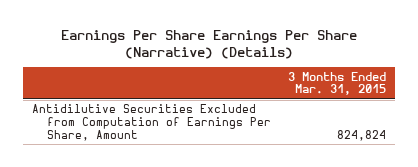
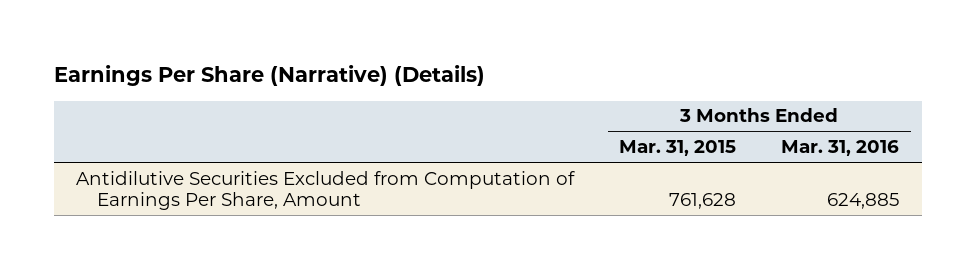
- Earnings Per Share Earnings Per Share (Narrative) (Details)
+ Earnings Per Share (Narrative) (Details)
- | 3 Months Ended Mar. 31, 2015
+ | 3 Months Ended Mar. 31, 2015 | 3 Months Ended Mar. 31, 2016
- Antidilutive Securities Excluded from Computation of Earnings Per Share, Amount | 824,824
+ Antidilutive Securities Excluded from Computation of Earnings Per Share, Amount | 761,628 | 624,885

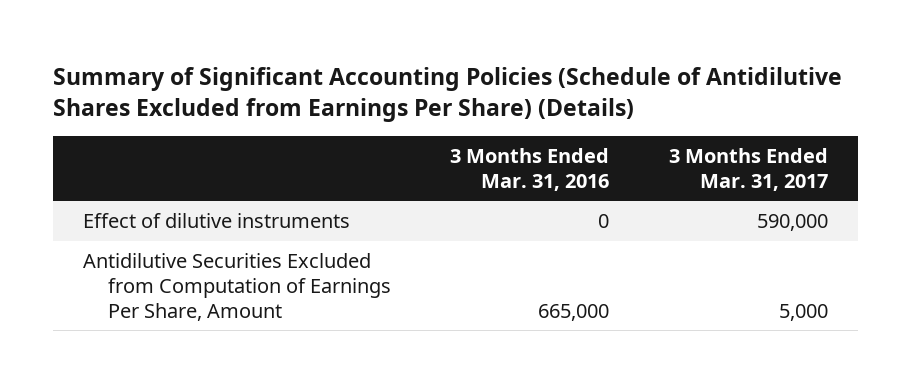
- Earnings Per Share (Narrative) (Details)
+ Summary of Significant Accounting Policies (Schedule of Antidilutive Shares Excluded from Earnings Per Share) (Details)
- | 3 Months Ended Mar. 31, 2015 | 3 Months Ended Mar. 31, 2016
+ | 3 Months Ended Mar. 31, 2016 | 3 Months Ended Mar. 31, 2017
- Antidilutive Securities Excluded from Computation of Earnings Per Share, Amount | 761,628 | 624,885
+ Effect of dilutive instruments | 0 | 590,000
+ Antidilutive Securities Excluded from Computation of Earnings Per Share, Amount | 665,000 | 5,000

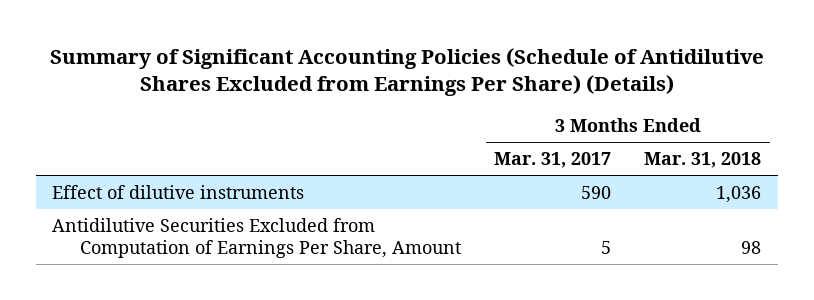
- | 3 Months Ended Mar. 31, 2016 | 3 Months Ended Mar. 31, 2017
+ | 3 Months Ended Mar. 31, 2017 | 3 Months Ended Mar. 31, 2018
- Effect of dilutive instruments | 0 | 590,000
- Antidilutive Securities Excluded from Computation of Earnings Per Share, Amount | 665,000 | 5,000
+ Effect of dilutive instruments | 590 | 1,036
+ Antidilutive Securities Excluded from Computation of Earnings Per Share, Amount | 5 | 98

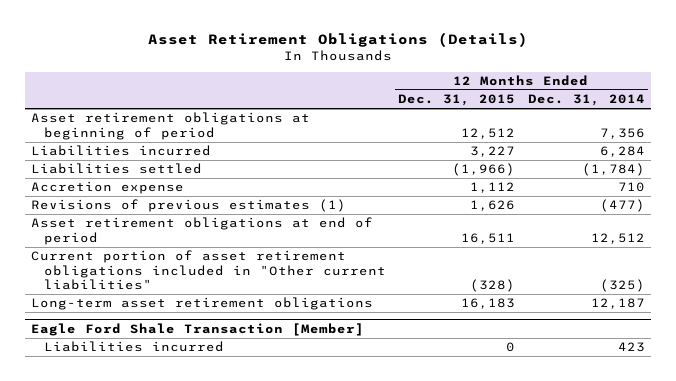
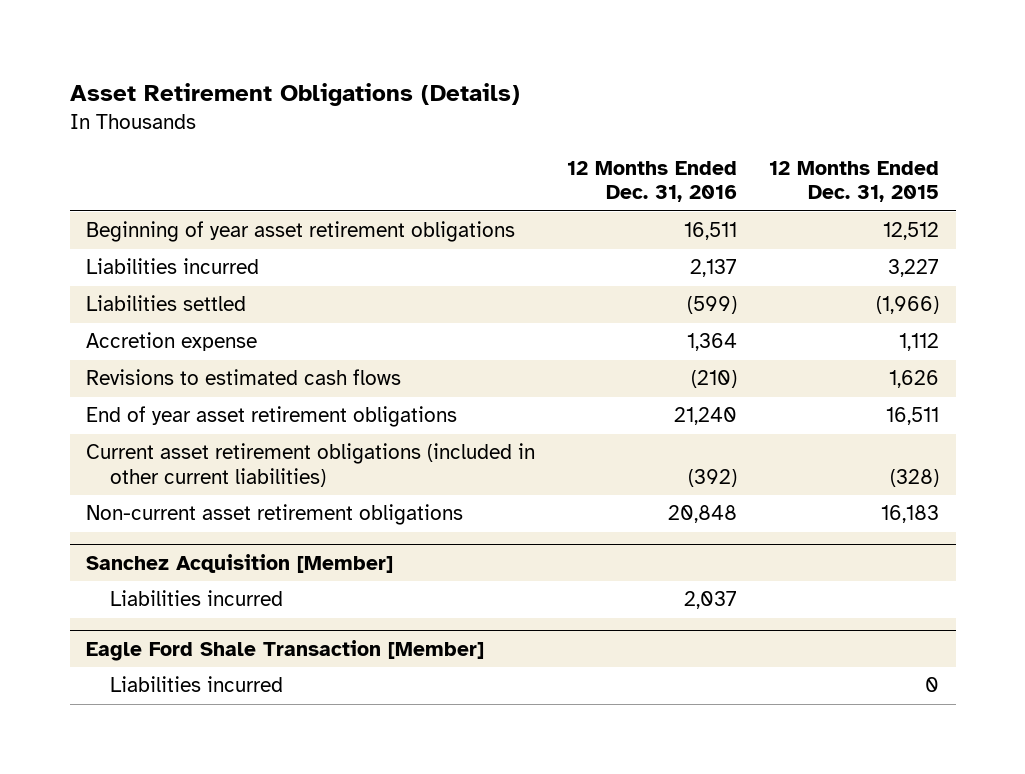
- | 12 Months Ended Dec. 31, 2015 | 12 Months Ended Dec. 31, 2014
+ | 12 Months Ended Dec. 31, 2016 | 12 Months Ended Dec. 31, 2015
- Asset retirement obligations at beginning of period | 12,512 | 7,356
+ Beginning of year asset retirement obligations | 16,511 | 12,512
- Revisions of previous estimates (1) | 1,626 | (477)
- Asset retirement obligations at end of period | 16,511 | 12,512
- Current portion of asset retirement obligations included in "Other current liabilities" | (328) | (325)
- Long-term asset retirement obligations | 16,183 | 12,187
+ Revisions to estimated cash flows | (210) | 1,626
+ End of year asset retirement obligations | 21,240 | 16,511
+ Current asset retirement obligations (included in other current liabilities) | (392) | (328)
+ Non-current asset retirement obligations | 20,848 | 16,183
+ Sanchez Acquisition [Member]
+ Liabilities incurred | 2,037 |

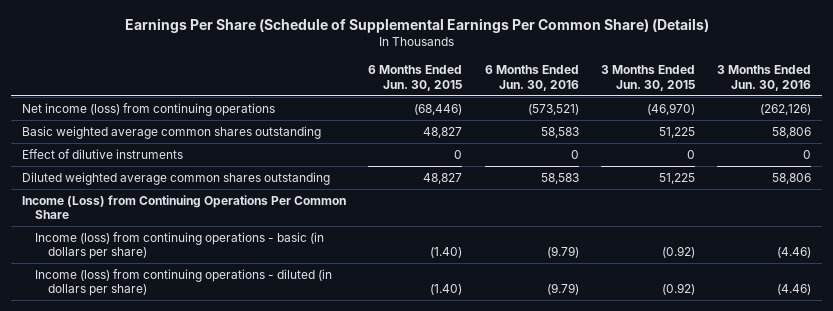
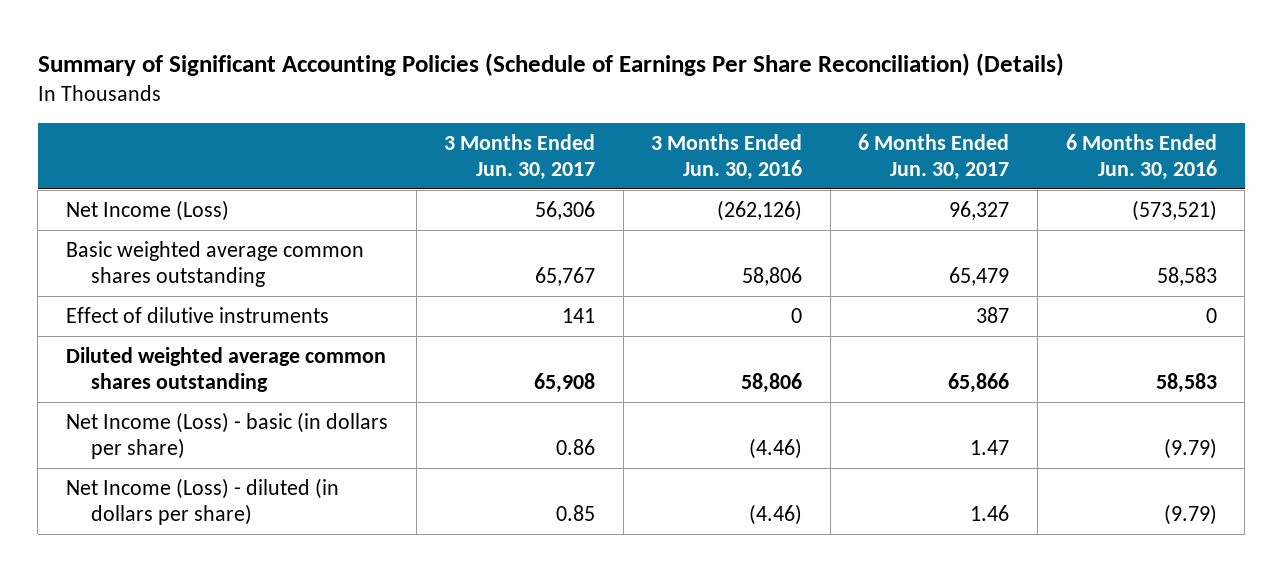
- Earnings Per Share (Schedule of Supplemental Earnings Per Common Share) (Details)
+ Summary of Significant Accounting Policies (Schedule of Earnings Per Share Reconciliation) (Details)
- | 6 Months Ended Jun. 30, 2015 | 6 Months Ended Jun. 30, 2016 | 3 Months Ended Jun. 30, 2015 | 3 Months Ended Jun. 30, 2016
+ | 3 Months Ended Jun. 30, 2017 | 3 Months Ended Jun. 30, 2016 | 6 Months Ended Jun. 30, 2017 | 6 Months Ended Jun. 30, 2016
- Net income (loss) from continuing operations | (68,446) | (573,521) | (46,970) | (262,126)
+ Net Income (Loss) | 56,306 | (262,126) | 96,327 | (573,521)
- Income (Loss) from Continuing Operations Per Common Share
- Income (loss) from continuing operations - basic (in dollars per share) | (1.40) | (9.79) | (0.92) | (4.46)
- Income (loss) from continuing operations - diluted (in dollars per share) | (1.40) | (9.79) | (0.92) | (4.46)
+ Net Income (Loss) - basic (in dollars per share) | 0.86 | (4.46) | 1.47 | (9.79)
+ Net Income (Loss) - diluted (in dollars per share) | 0.85 | (4.46) | 1.46 | (9.79)

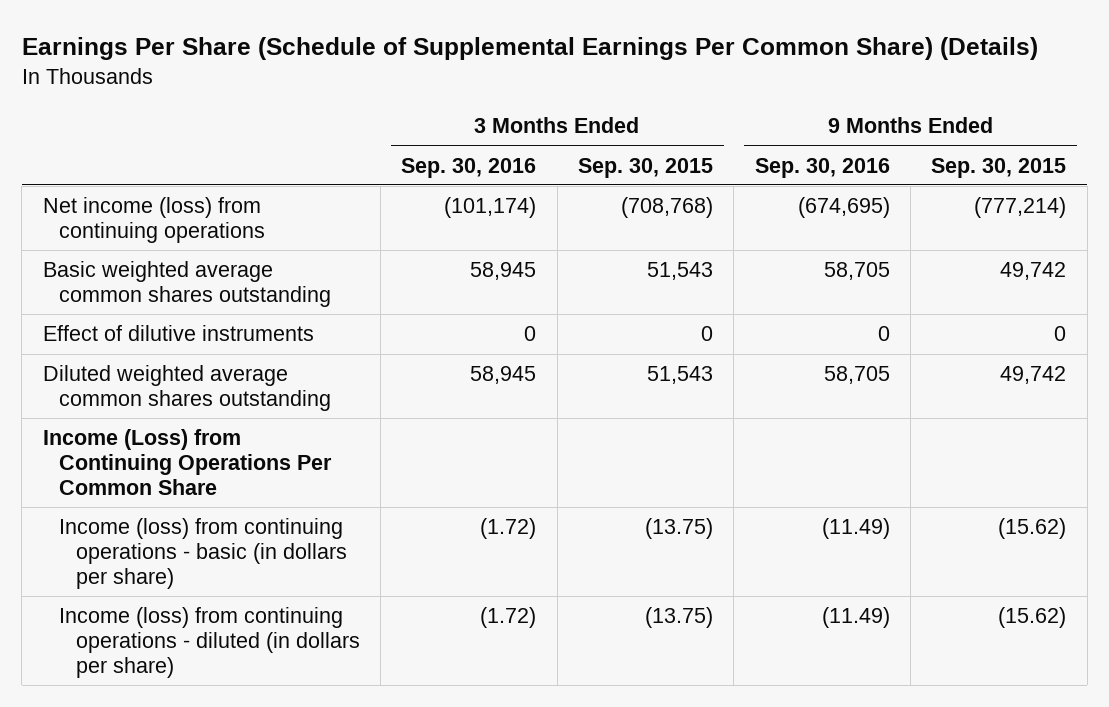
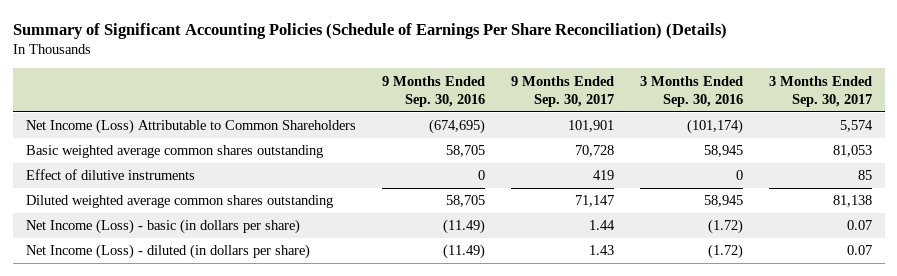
- Earnings Per Share (Schedule of Supplemental Earnings Per Common Share) (Details)
+ Summary of Significant Accounting Policies (Schedule of Earnings Per Share Reconciliation) (Details)
- | 3 Months Ended Sep. 30, 2016 | 3 Months Ended Sep. 30, 2015 | 9 Months Ended Sep. 30, 2016 | 9 Months Ended Sep. 30, 2015
+ | 9 Months Ended Sep. 30, 2016 | 9 Months Ended Sep. 30, 2017 | 3 Months Ended Sep. 30, 2016 | 3 Months Ended Sep. 30, 2017
- Net income (loss) from continuing operations | (101,174) | (708,768) | (674,695) | (777,214)
+ Net Income (Loss) Attributable to Common Shareholders | (674,695) | 101,901 | (101,174) | 5,574
- Income (Loss) from Continuing Operations Per Common Share
- Income (loss) from continuing operations - basic (in dollars per share) | (1.72) | (13.75) | (11.49) | (15.62)
- Income (loss) from continuing operations - diluted (in dollars per share) | (1.72) | (13.75) | (11.49) | (15.62)
+ Net Income (Loss) - basic (in dollars per share) | (11.49) | 1.44 | (1.72) | 0.07
+ Net Income (Loss) - diluted (in dollars per share) | (11.49) | 1.43 | (1.72) | 0.07

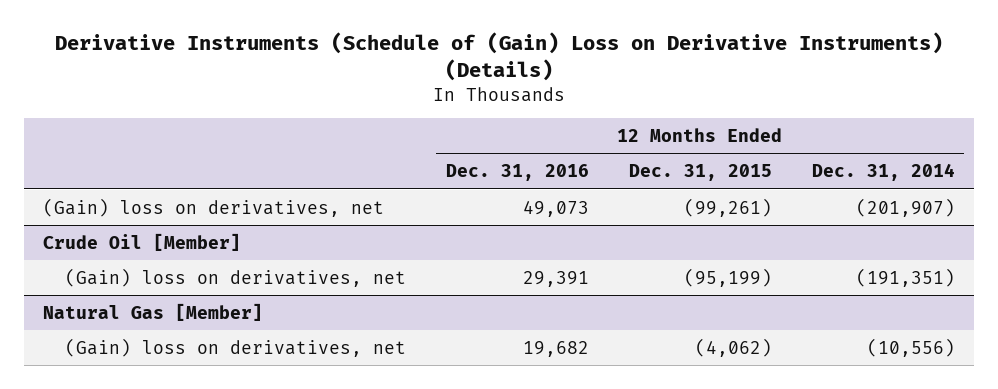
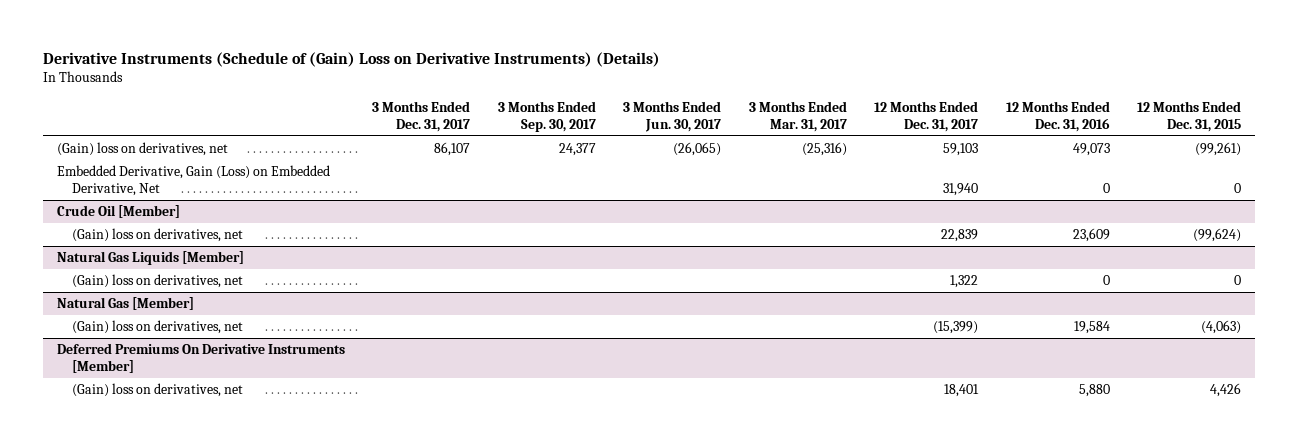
- | 12 Months Ended Dec. 31, 2016 | 12 Months Ended Dec. 31, 2015 | 12 Months Ended Dec. 31, 2014
+ | 3 Months Ended Dec. 31, 2017 | 3 Months Ended Sep. 30, 2017 | 3 Months Ended Jun. 30, 2017 | 3 Months Ended Mar. 31, 2017 | 12 Months Ended Dec. 31, 2017 | 12 Months Ended Dec. 31, 2016 | 12 Months Ended Dec. 31, 2015
+ Embedded Derivative, Gain (Loss) on Embedded Derivative, Net | | | | | 31,940 | 0 | 0
@ Crude Oil [Member]
- (Gain) loss on derivatives, net | 29,391 | (95,199) | (191,351)
+ (Gain) loss on derivatives, net | | | | | 22,839 | 23,609 | (99,624)
+ Natural Gas Liquids [Member]
+ (Gain) loss on derivatives, net | | | | | 1,322 | 0 | 0
@ Natural Gas [Member]
- (Gain) loss on derivatives, net | 19,682 | (4,062) | (10,556)
+ (Gain) loss on derivatives, net | | | | | (15,399) | 19,584 | (4,063)
+ Deferred Premiums On Derivative Instruments [Member]
+ (Gain) loss on derivatives, net | | | | | 18,401 | 5,880 | 4,426

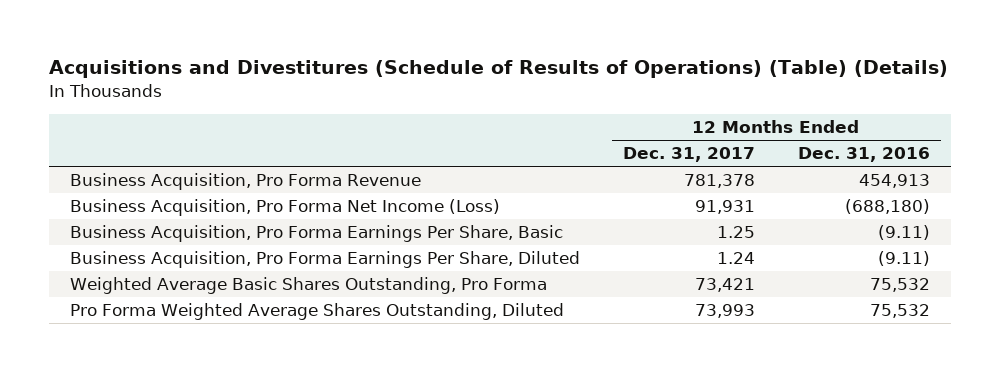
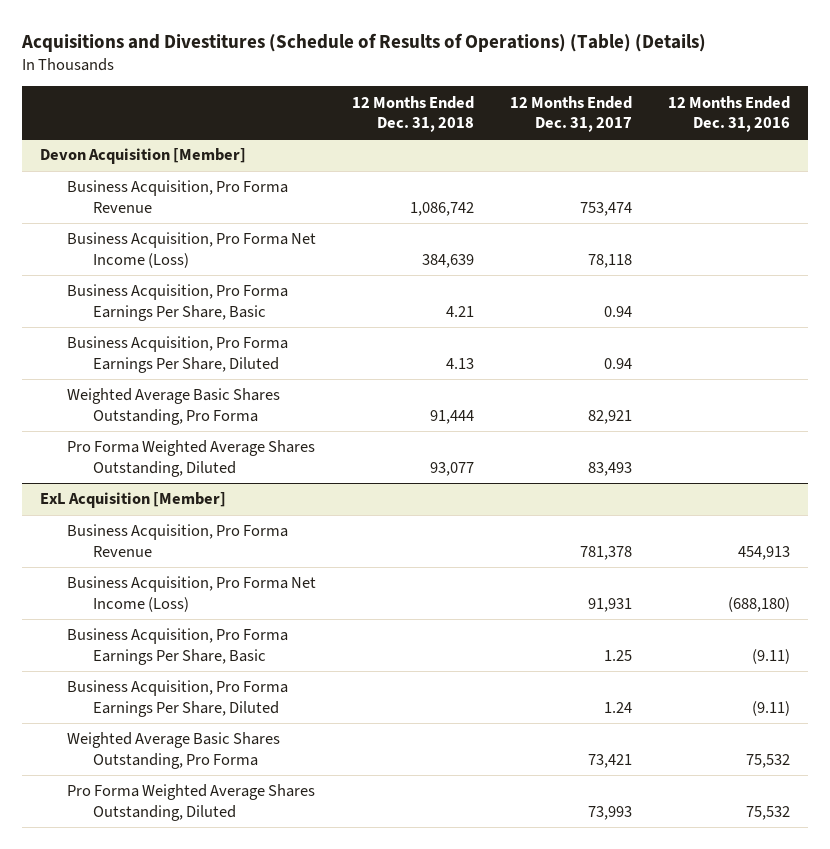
- | 12 Months Ended Dec. 31, 2017 | 12 Months Ended Dec. 31, 2016
+ | 12 Months Ended Dec. 31, 2018 | 12 Months Ended Dec. 31, 2017 | 12 Months Ended Dec. 31, 2016
+ Devon Acquisition [Member]
+ Business Acquisition, Pro Forma Revenue | 1,086,742 | 753,474 |
+ Business Acquisition, Pro Forma Net Income (Loss) | 384,639 | 78,118 |
+ Business Acquisition, Pro Forma Earnings Per Share, Basic | 4.21 | 0.94 |
+ Business Acquisition, Pro Forma Earnings Per Share, Diluted | 4.13 | 0.94 |
+ Weighted Average Basic Shares Outstanding, Pro Forma | 91,444 | 82,921 |
+ Pro Forma Weighted Average Shares Outstanding, Diluted | 93,077 | 83,493 |
+ ExL Acquisition [Member]

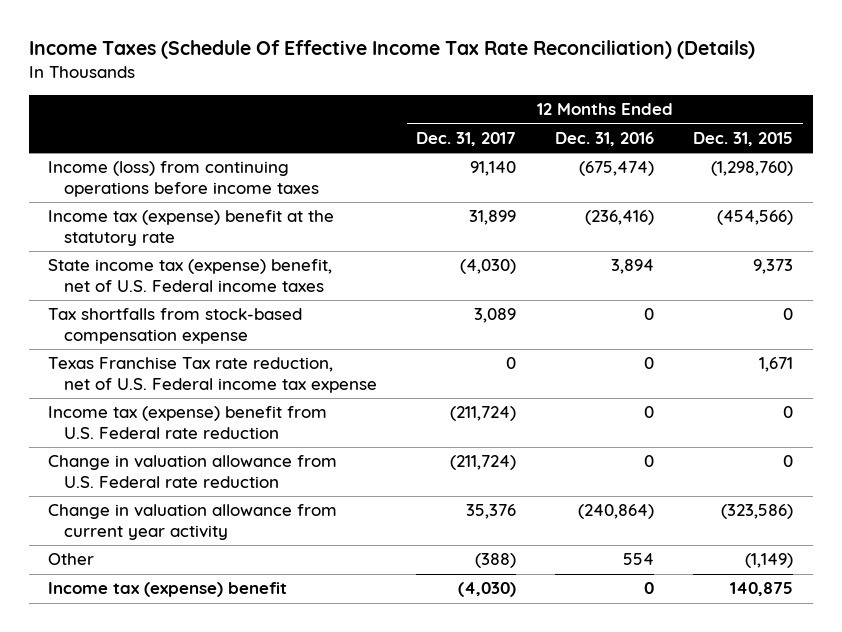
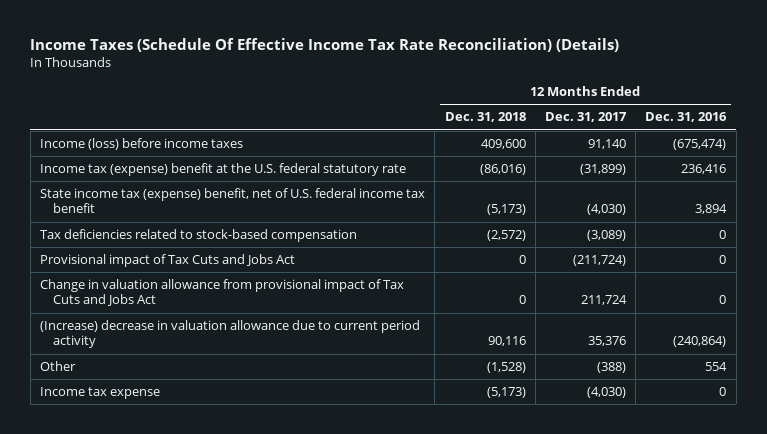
- | 12 Months Ended Dec. 31, 2017 | 12 Months Ended Dec. 31, 2016 | 12 Months Ended Dec. 31, 2015
+ | 12 Months Ended Dec. 31, 2018 | 12 Months Ended Dec. 31, 2017 | 12 Months Ended Dec. 31, 2016
- Income (loss) from continuing operations before income taxes | 91,140 | (675,474) | (1,298,760)
- Income tax (expense) benefit at the statutory rate | 31,899 | (236,416) | (454,566)
- State income tax (expense) benefit, net of U.S. Federal income taxes | (4,030) | 3,894 | 9,373
- Tax shortfalls from stock-based compensation expense | 3,089 | 0 | 0
- Texas Franchise Tax rate reduction, net of U.S. Federal income tax expense | 0 | 0 | 1,671
- Income tax (expense) benefit from U.S. Federal rate reduction | (211,724) | 0 | 0
- Change in valuation allowance from U.S. Federal rate reduction | (211,724) | 0 | 0
- Change in valuation allowance from current year activity | 35,376 | (240,864) | (323,586)
+ Income (loss) before income taxes | 409,600 | 91,140 | (675,474)
+ Income tax (expense) benefit at the U.S. federal statutory rate | (86,016) | (31,899) | 236,416
+ State income tax (expense) benefit, net of U.S. federal income tax benefit | (5,173) | (4,030) | 3,894
+ Tax deficiencies related to stock-based compensation | (2,572) | (3,089) | 0
+ Provisional impact of Tax Cuts and Jobs Act | 0 | (211,724) | 0
+ Change in valuation allowance from provisional impact of Tax Cuts and Jobs Act | 0 | 211,724 | 0
+ (Increase) decrease in valuation allowance due to current period activity | 90,116 | 35,376 | (240,864)
- Income tax (expense) benefit | (4,030) | 0 | 140,875
+ Income tax expense | (5,173) | (4,030) | 0

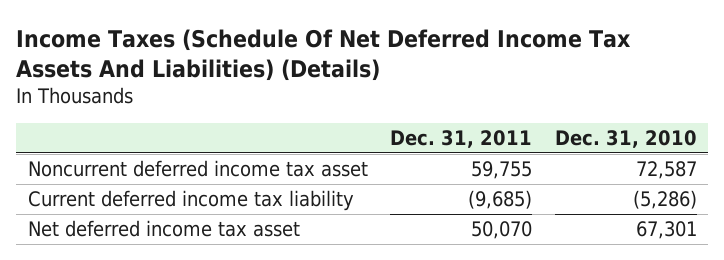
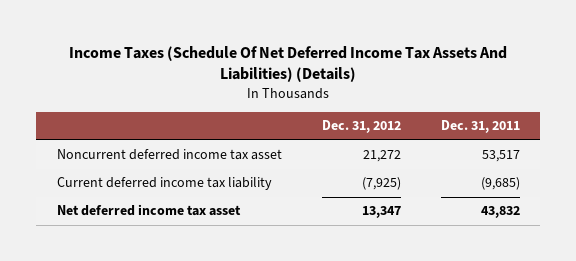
- | Dec. 31, 2011 | Dec. 31, 2010
+ | Dec. 31, 2012 | Dec. 31, 2011
- Noncurrent deferred income tax asset | 59,755 | 72,587
+ Noncurrent deferred income tax asset | 21,272 | 53,517
- Net deferred income tax asset | 50,070 | 67,301
+ Net deferred income tax asset | 13,347 | 43,832

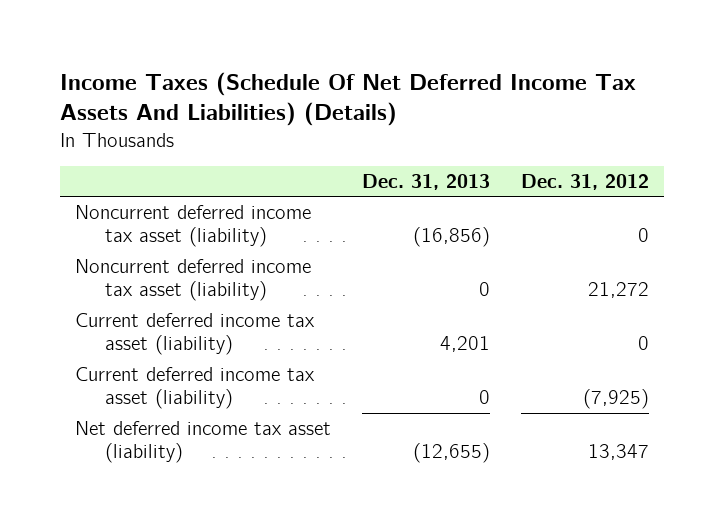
- | Dec. 31, 2012 | Dec. 31, 2011
+ | Dec. 31, 2013 | Dec. 31, 2012
- Noncurrent deferred income tax asset | 21,272 | 53,517
- Current deferred income tax liability | (7,925) | (9,685)
- Net deferred income tax asset | 13,347 | 43,832
+ Noncurrent deferred income tax asset (liability) | (16,856) | 0
+ Noncurrent deferred income tax asset (liability) | 0 | 21,272
+ Current deferred income tax asset (liability) | 4,201 | 0
+ Current deferred income tax asset (liability) | 0 | (7,925)
+ Net deferred income tax asset (liability) | (12,655) | 13,347

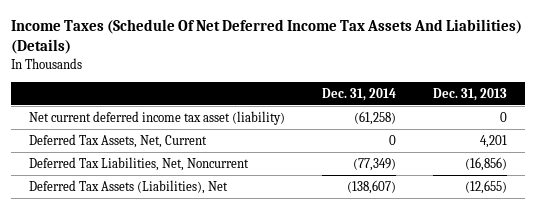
- | Dec. 31, 2013 | Dec. 31, 2012
+ | Dec. 31, 2014 | Dec. 31, 2013
- Noncurrent deferred income tax asset (liability) | (16,856) | 0
- Noncurrent deferred income tax asset (liability) | 0 | 21,272
- Current deferred income tax asset (liability) | 4,201 | 0
- Current deferred income tax asset (liability) | 0 | (7,925)
- Net deferred income tax asset (liability) | (12,655) | 13,347
+ Net current deferred income tax asset (liability) | (61,258) | 0
+ Deferred Tax Assets, Net, Current | 0 | 4,201
+ Deferred Tax Liabilities, Net, Noncurrent | (77,349) | (16,856)
+ Deferred Tax Assets (Liabilities), Net | (138,607) | (12,655)

